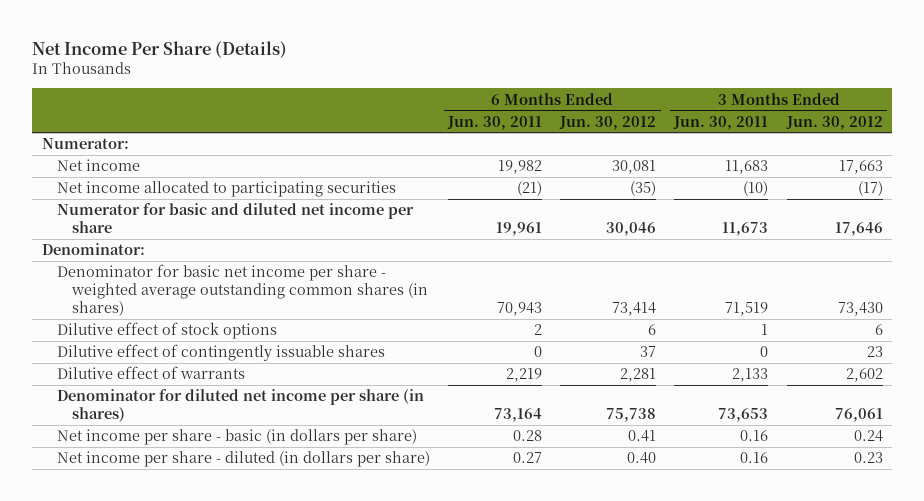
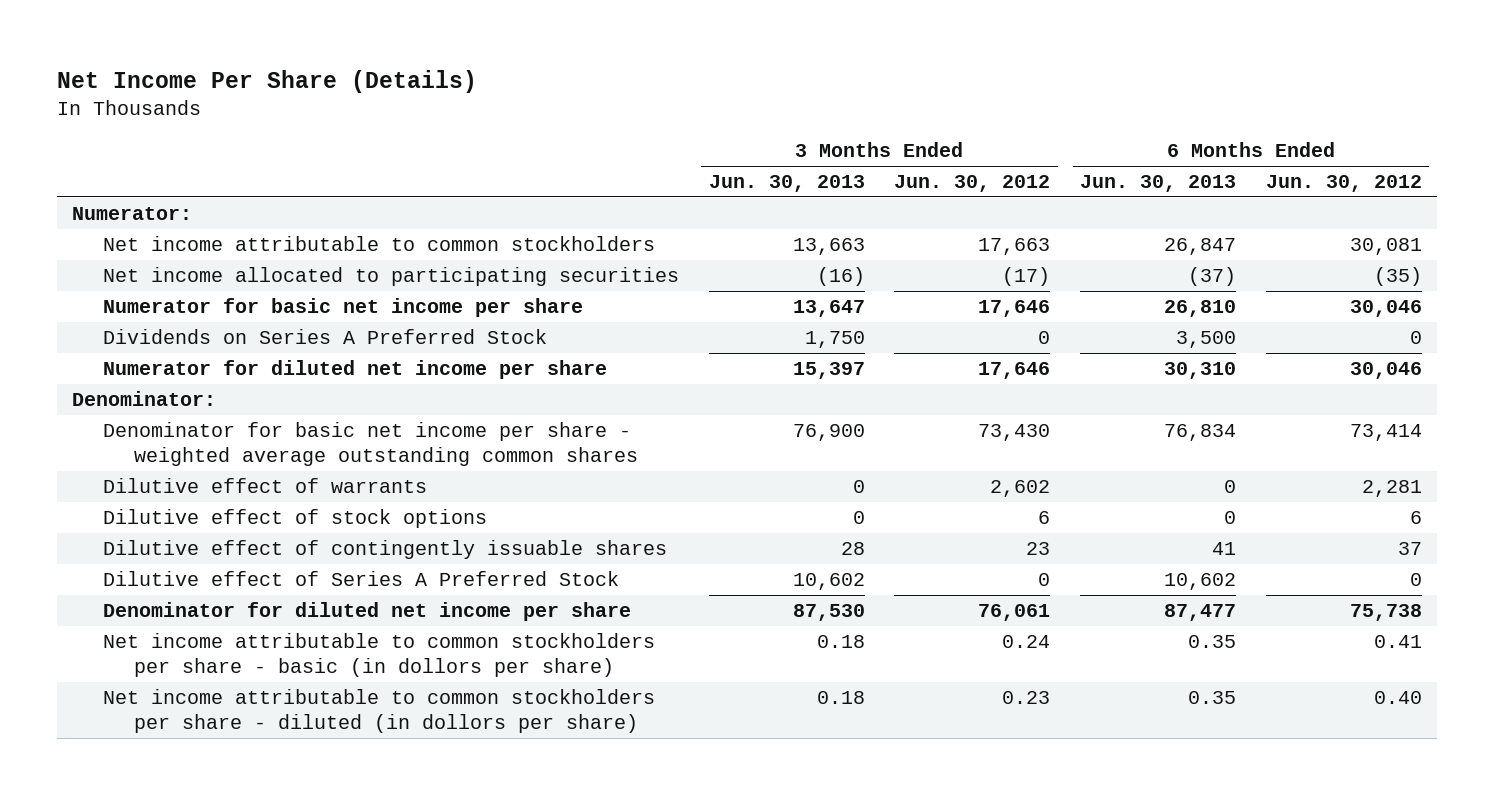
- | 6 Months Ended Jun. 30, 2011 | 6 Months Ended Jun. 30, 2012 | 3 Months Ended Jun. 30, 2011 | 3 Months Ended Jun. 30, 2012
+ | 3 Months Ended Jun. 30, 2013 | 3 Months Ended Jun. 30, 2012 | 6 Months Ended Jun. 30, 2013 | 6 Months Ended Jun. 30, 2012
- Net income | 19,982 | 30,081 | 11,683 | 17,663
+ Net income attributable to common stockholders | 13,663 | 17,663 | 26,847 | 30,081
- Numerator for basic and diluted net income per share | 19,961 | 30,046 | 11,673 | 17,646
+ Numerator for basic net income per share | 13,647 | 17,646 | 26,810 | 30,046
+ Dividends on Series A Preferred Stock | 1,750 | 0 | 3,500 | 0
+ Numerator for diluted net income per share | 15,397 | 17,646 | 30,310 | 30,046
- Denominator for basic net income per share - weighted average outstanding common shares (in shares) | 70,943 | 73,414 | 71,519 | 73,430
+ Denominator for basic net income per share - weighted average outstanding common shares | 76,900 | 73,430 | 76,834 | 73,414
moved up: Dilutive effect of warrants | 0 | 2,602 | 0 | 2,281
- Denominator for diluted net income per share (in shares) | 73,164 | 75,738 | 73,653 | 76,061
- Net income per share - basic (in dollars per share) | 0.28 | 0.41 | 0.16 | 0.24
- Net income per share - diluted (in dollars per share) | 0.27 | 0.40 | 0.16 | 0.23
+ Dilutive effect of Series A Preferred Stock | 10,602 | 0 | 10,602 | 0
+ Denominator for diluted net income per share | 87,530 | 76,061 | 87,477 | 75,738
+ Net income attributable to common stockholders per share - basic (in dollors per share) | 0.18 | 0.24 | 0.35 | 0.41
+ Net income attributable to common stockholders per share - diluted (in dollors per share) | 0.18 | 0.23 | 0.35 | 0.40

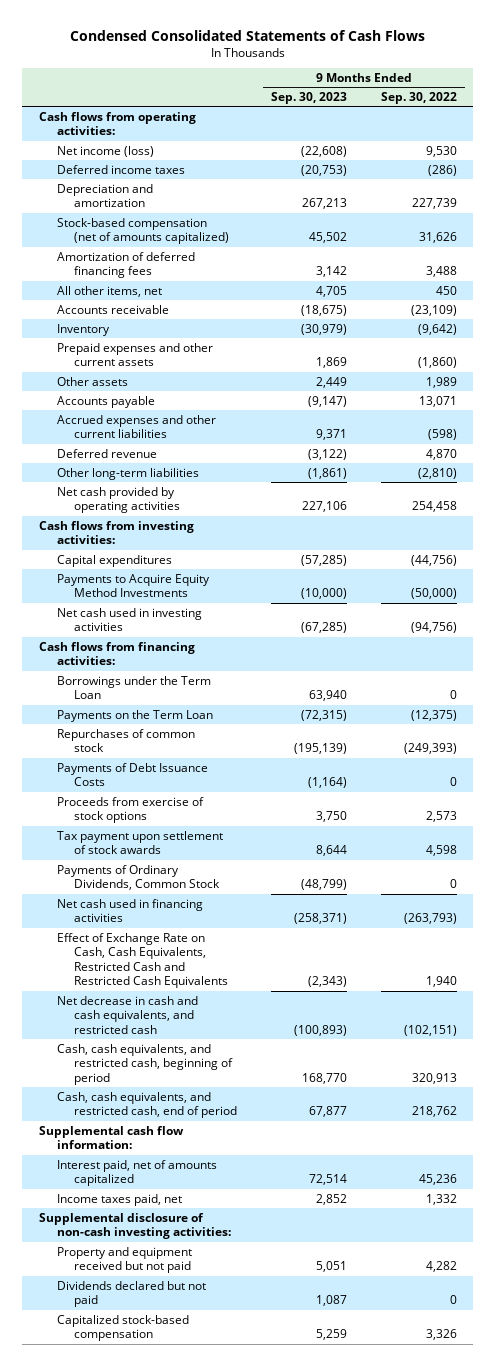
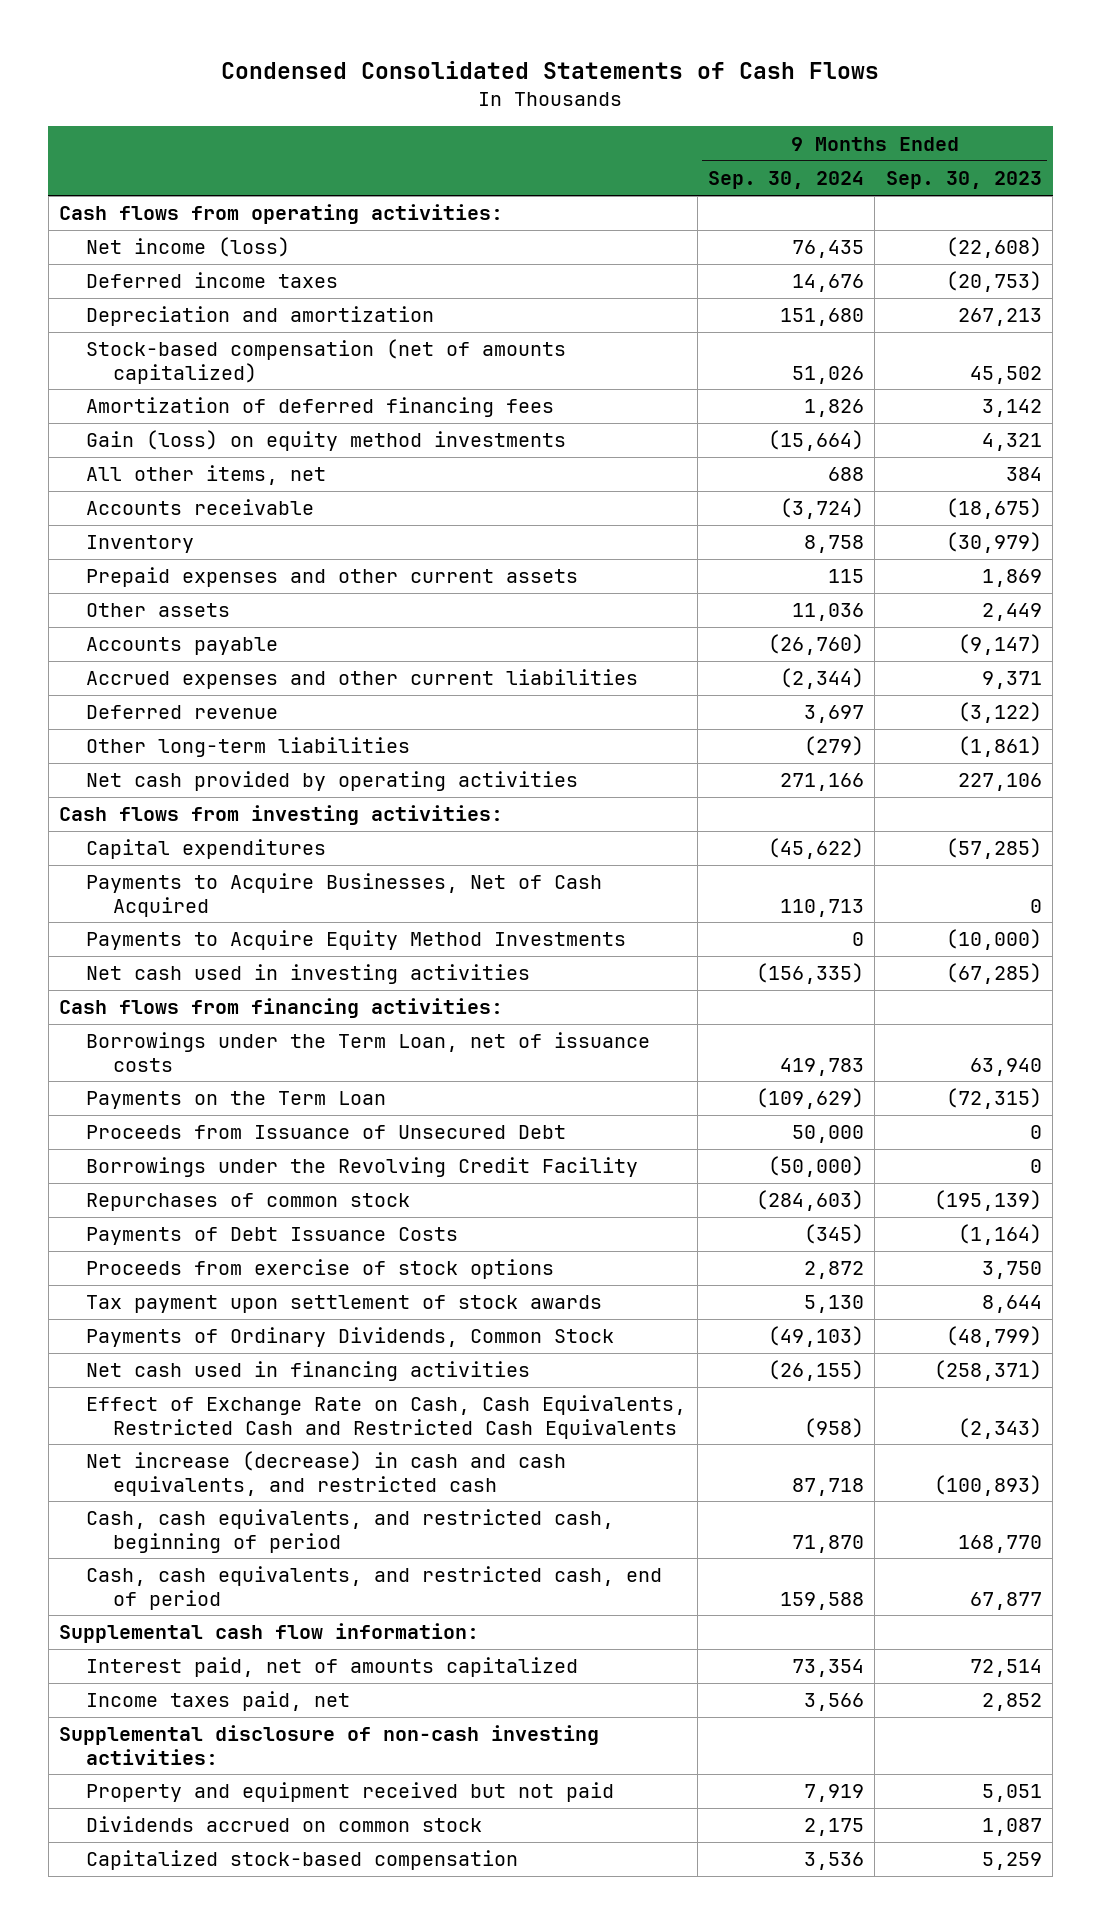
- | 9 Months Ended Sep. 30, 2023 | 9 Months Ended Sep. 30, 2022
+ | 9 Months Ended Sep. 30, 2024 | 9 Months Ended Sep. 30, 2023
- All other items, net | 4,705 | 450
+ Gain (loss) on equity method investments | (15,664) | 4,321
+ All other items, net | 688 | 384
+ Payments to Acquire Businesses, Net of Cash Acquired | 110,713 | 0
- Borrowings under the Term Loan | 63,940 | 0
+ Borrowings under the Term Loan, net of issuance costs | 419,783 | 63,940
+ Proceeds from Issuance of Unsecured Debt | 50,000 | 0
+ Borrowings under the Revolving Credit Facility | (50,000) | 0
- Net decrease in cash and cash equivalents, and restricted cash | (100,893) | (102,151)
+ Net increase (decrease) in cash and cash equivalents, and restricted cash | 87,718 | (100,893)
- Dividends declared but not paid | 1,087 | 0
+ Dividends accrued on common stock | 2,175 | 1,087

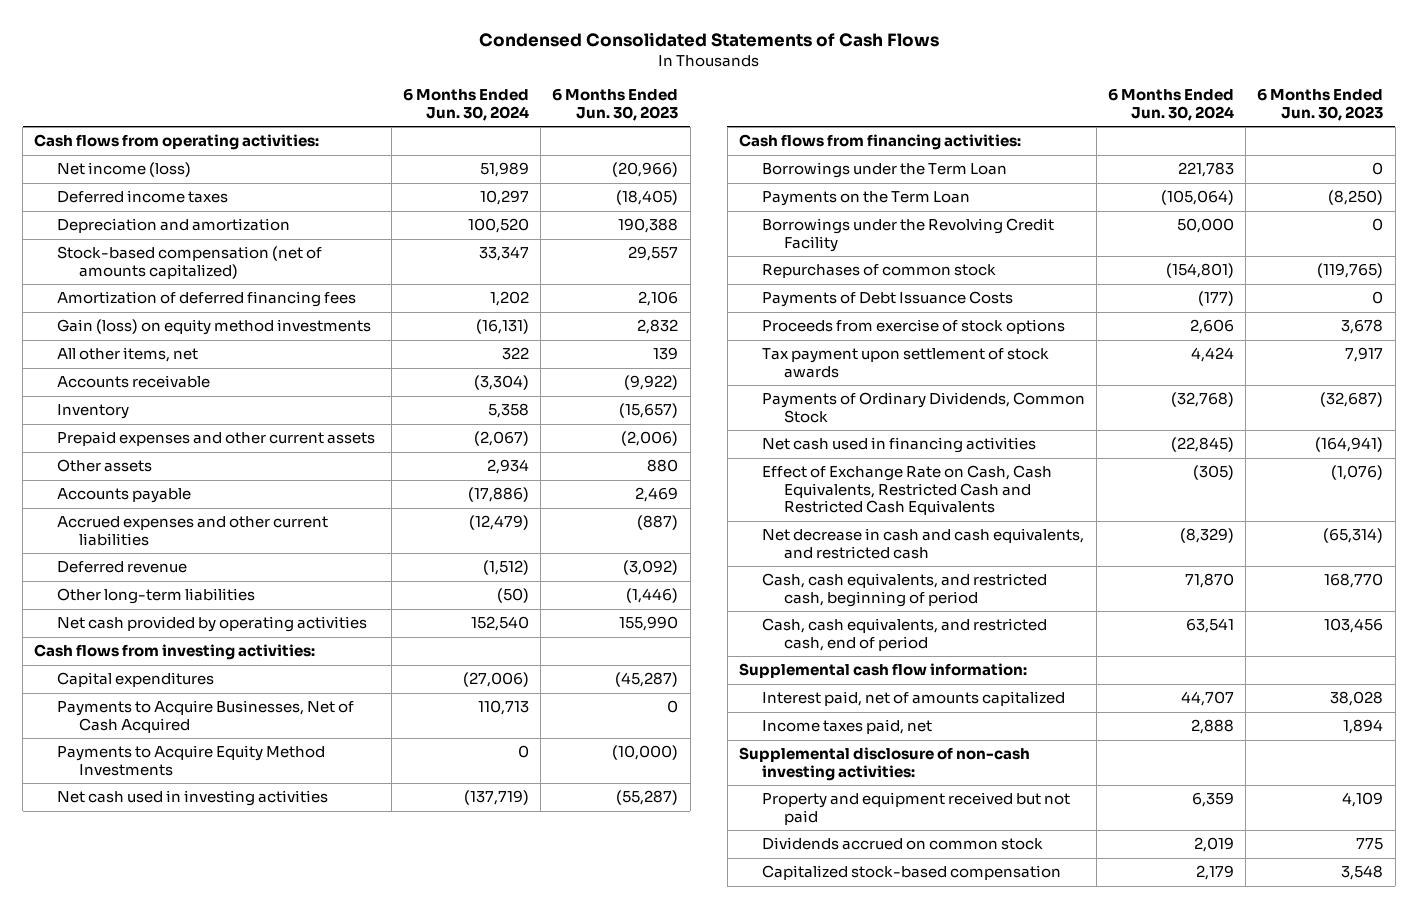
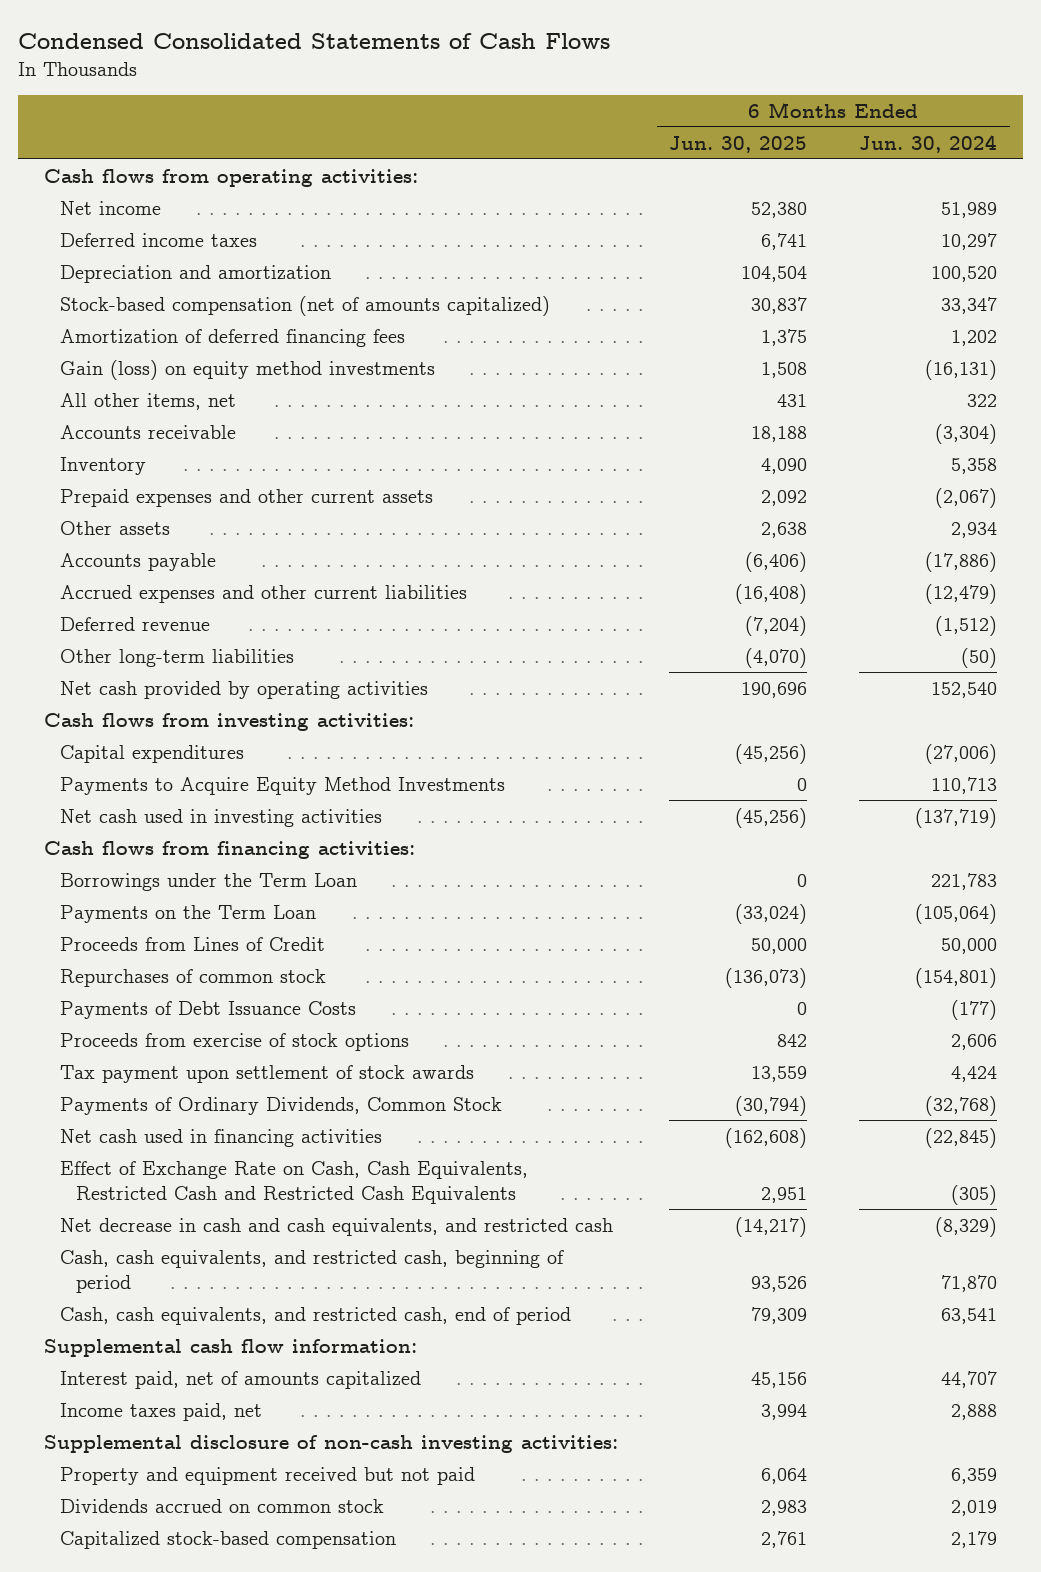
- | 6 Months Ended Jun. 30, 2024 | 6 Months Ended Jun. 30, 2023
+ | 6 Months Ended Jun. 30, 2025 | 6 Months Ended Jun. 30, 2024
- Net income (loss) | 51,989 | (20,966)
+ Net income | 52,380 | 51,989
- Payments to Acquire Businesses, Net of Cash Acquired | 110,713 | 0
- Payments to Acquire Equity Method Investments | 0 | (10,000)
+ Payments to Acquire Equity Method Investments | 0 | 110,713
- Borrowings under the Revolving Credit Facility | 50,000 | 0
+ Proceeds from Lines of Credit | 50,000 | 50,000

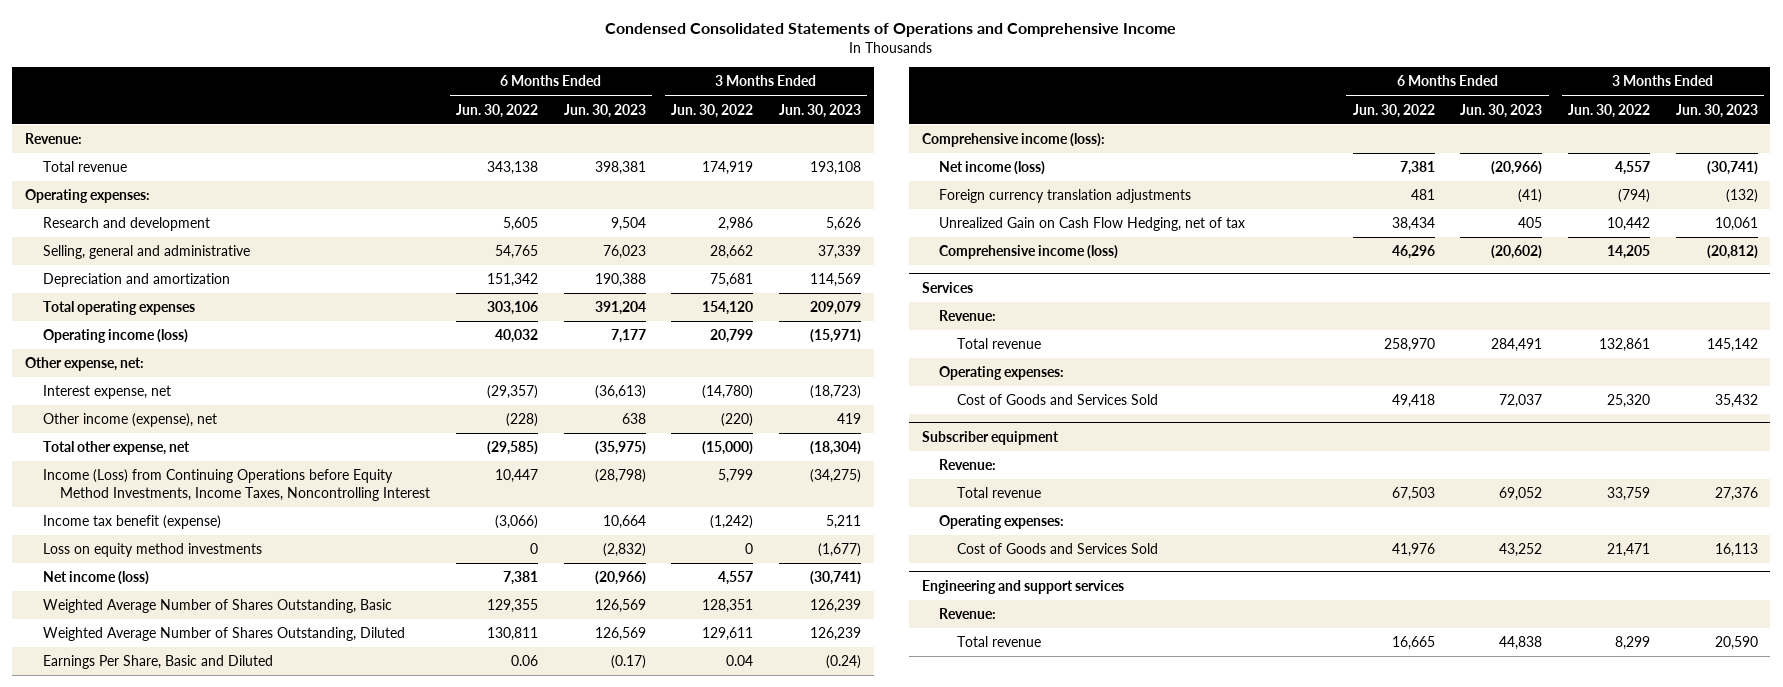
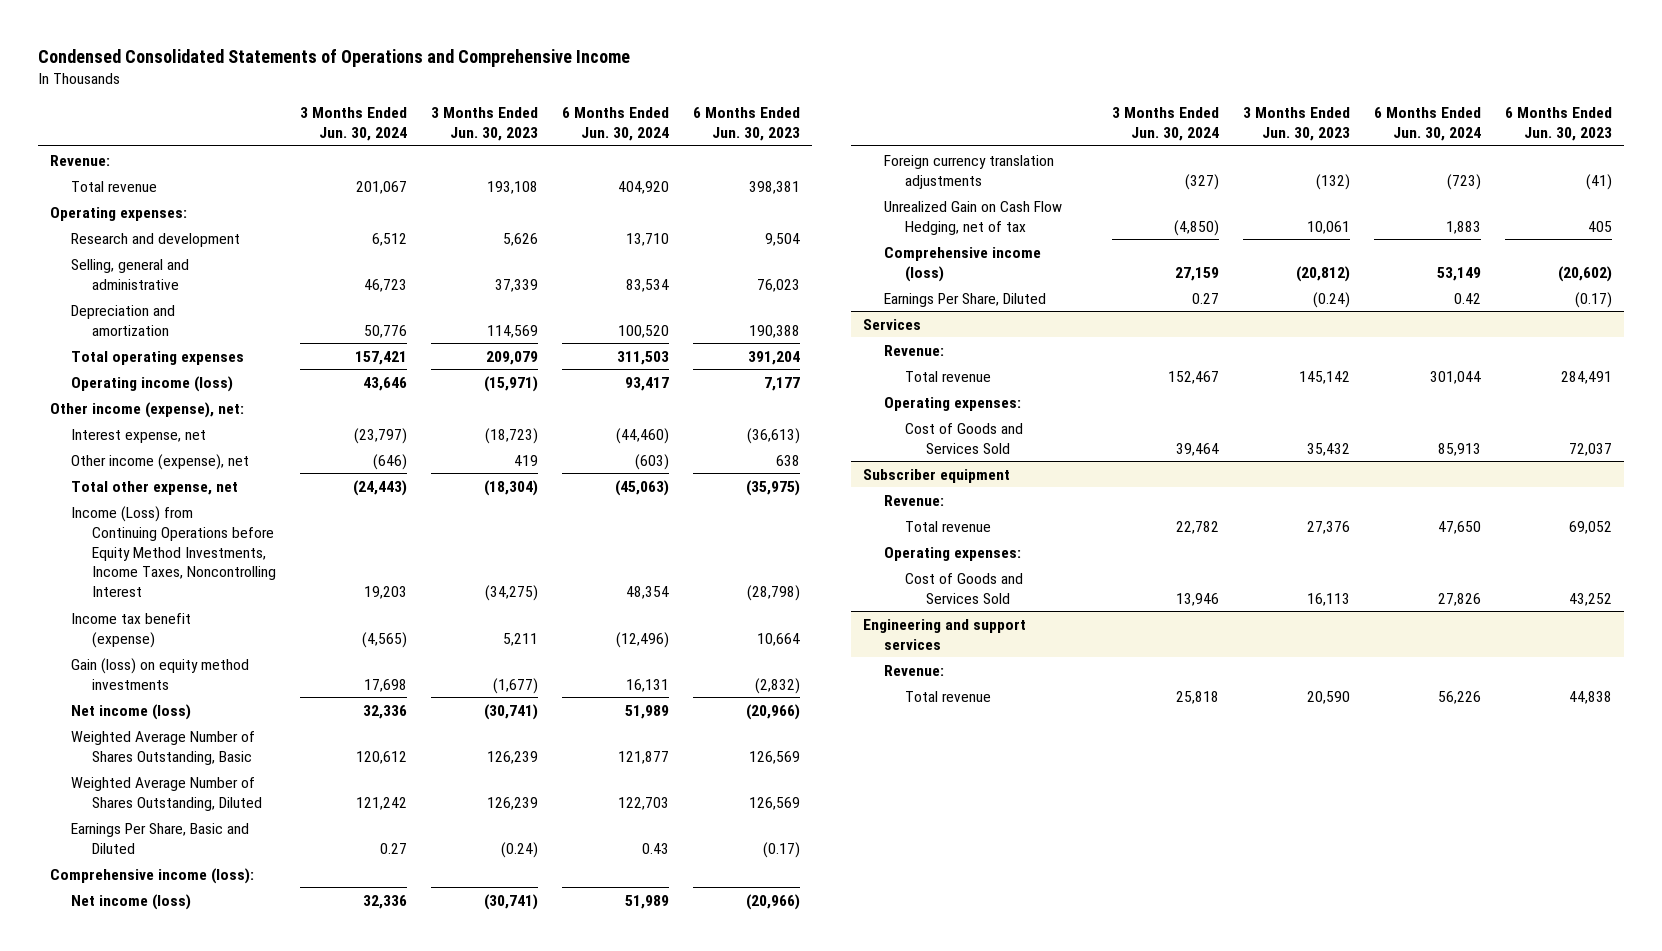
- | 6 Months Ended Jun. 30, 2022 | 6 Months Ended Jun. 30, 2023 | 3 Months Ended Jun. 30, 2022 | 3 Months Ended Jun. 30, 2023
+ | 3 Months Ended Jun. 30, 2024 | 3 Months Ended Jun. 30, 2023 | 6 Months Ended Jun. 30, 2024 | 6 Months Ended Jun. 30, 2023
- Other expense, net:
+ Other income (expense), net:
- Loss on equity method investments | 0 | (2,832) | 0 | (1,677)
+ Gain (loss) on equity method investments | 17,698 | (1,677) | 16,131 | (2,832)
+ Earnings Per Share, Diluted | 0.27 | (0.24) | 0.42 | (0.17)

